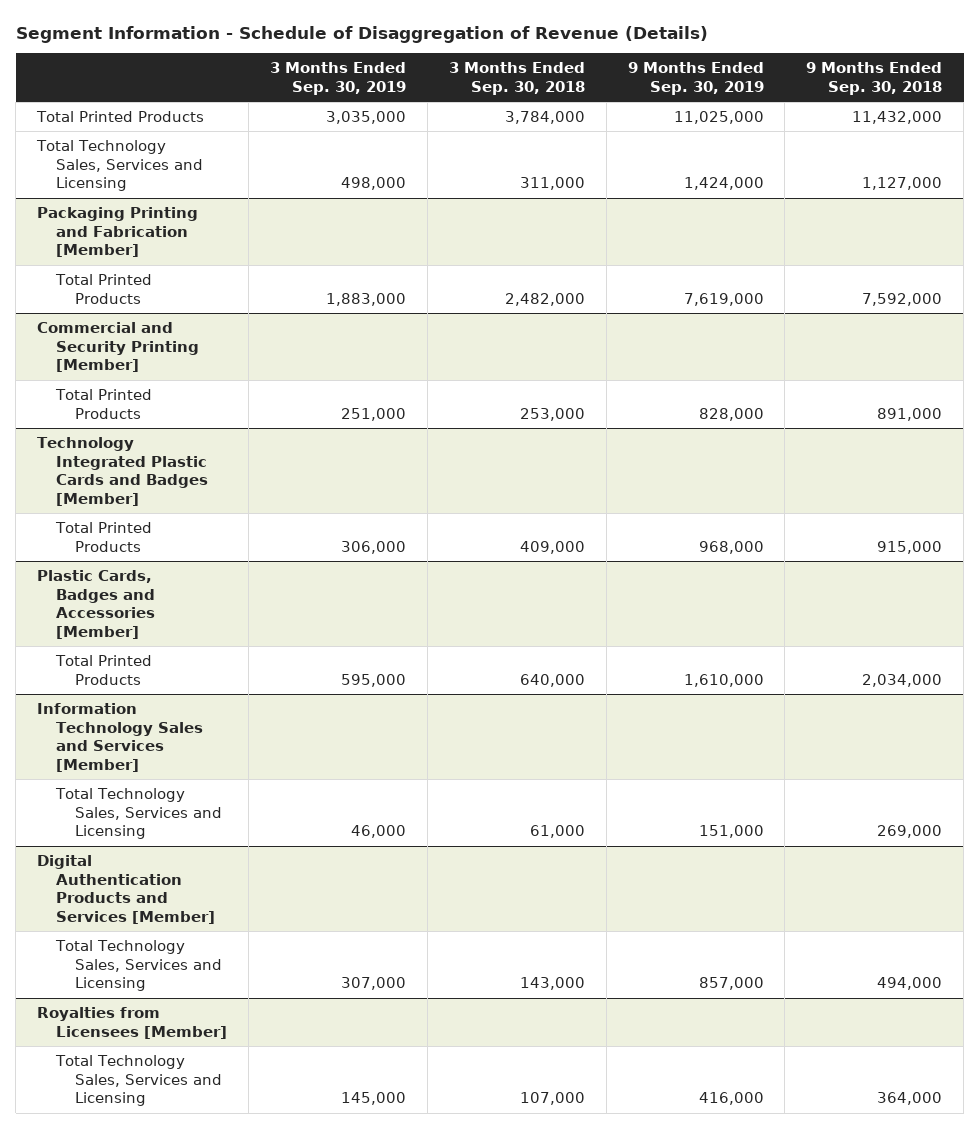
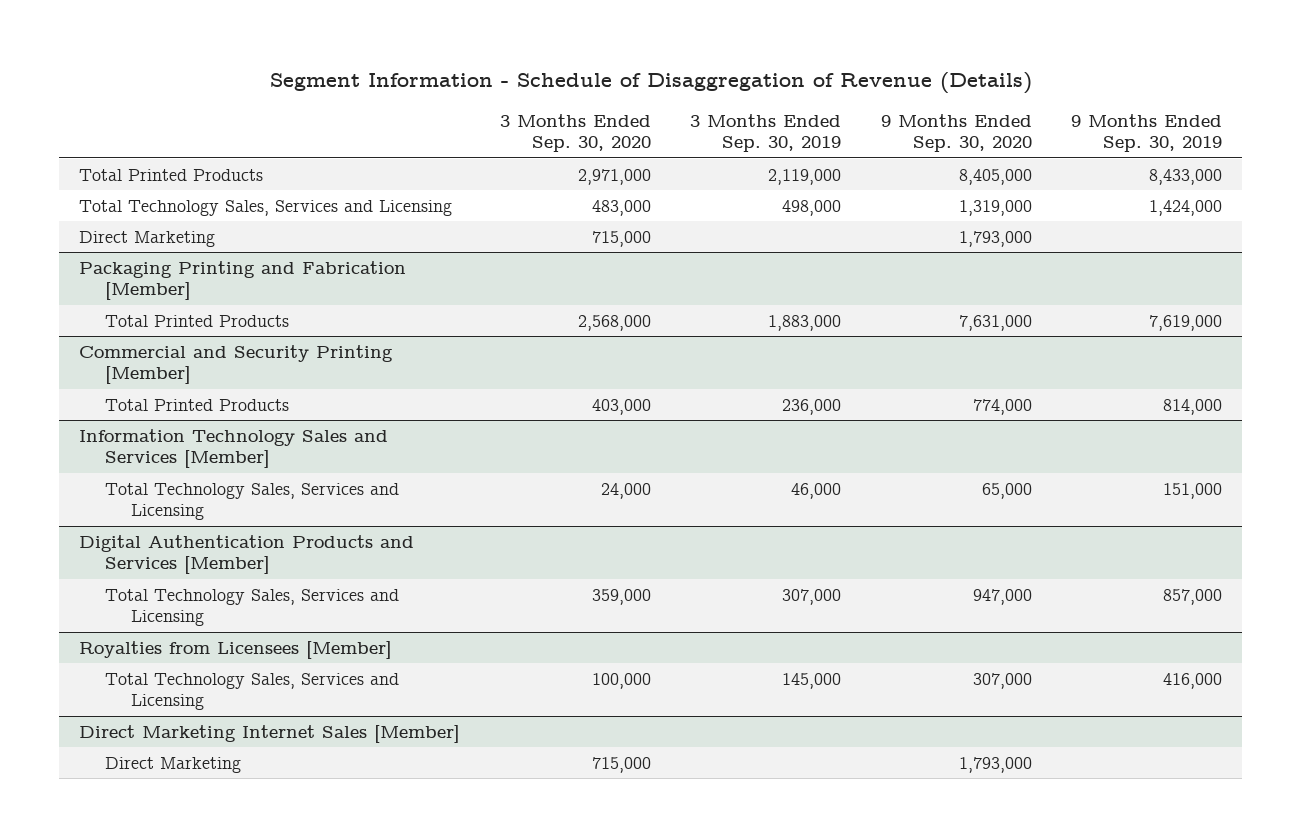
- | 3 Months Ended Sep. 30, 2019 | 3 Months Ended Sep. 30, 2018 | 9 Months Ended Sep. 30, 2019 | 9 Months Ended Sep. 30, 2018
+ | 3 Months Ended Sep. 30, 2020 | 3 Months Ended Sep. 30, 2019 | 9 Months Ended Sep. 30, 2020 | 9 Months Ended Sep. 30, 2019
- Total Printed Products | 3,035,000 | 3,784,000 | 11,025,000 | 11,432,000
+ Total Printed Products | 2,971,000 | 2,119,000 | 8,405,000 | 8,433,000
+ Direct Marketing | 715,000 | | 1,793,000 |
@ Commercial and Security Printing [Member]
- Total Printed Products | 251,000 | 253,000 | 828,000 | 891,000
- Technology Integrated Plastic Cards and Badges [Member]
- Total Printed Products | 306,000 | 409,000 | 968,000 | 915,000
- Plastic Cards, Badges and Accessories [Member]
- Total Printed Products | 595,000 | 640,000 | 1,610,000 | 2,034,000
@ Commercial and Security Printing [Member]
+ Total Printed Products | 403,000 | 236,000 | 774,000 | 814,000
+ Direct Marketing Internet Sales [Member]
+ Direct Marketing | 715,000 | | 1,793,000 |

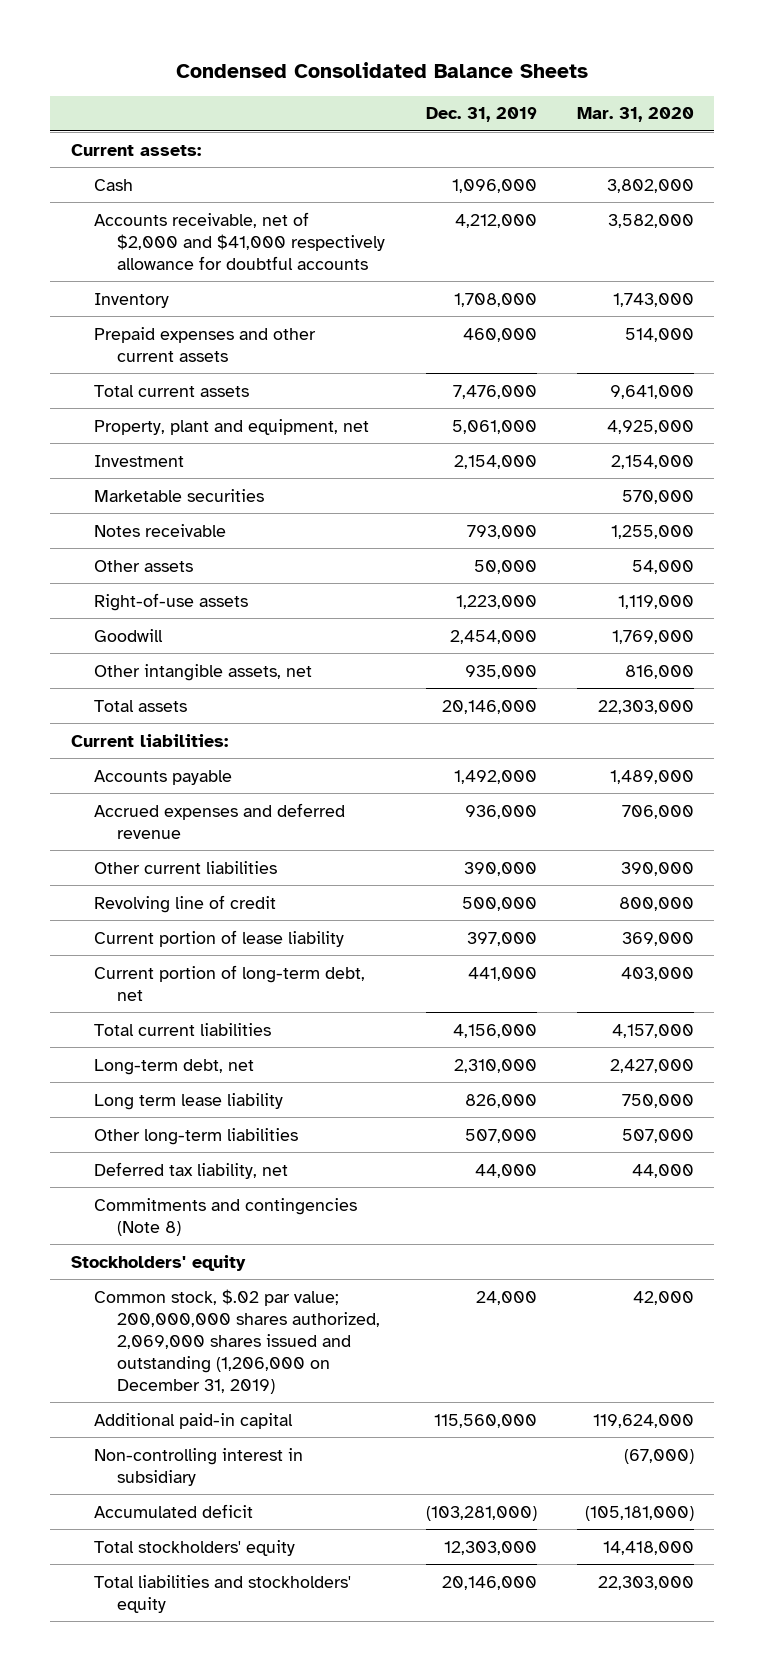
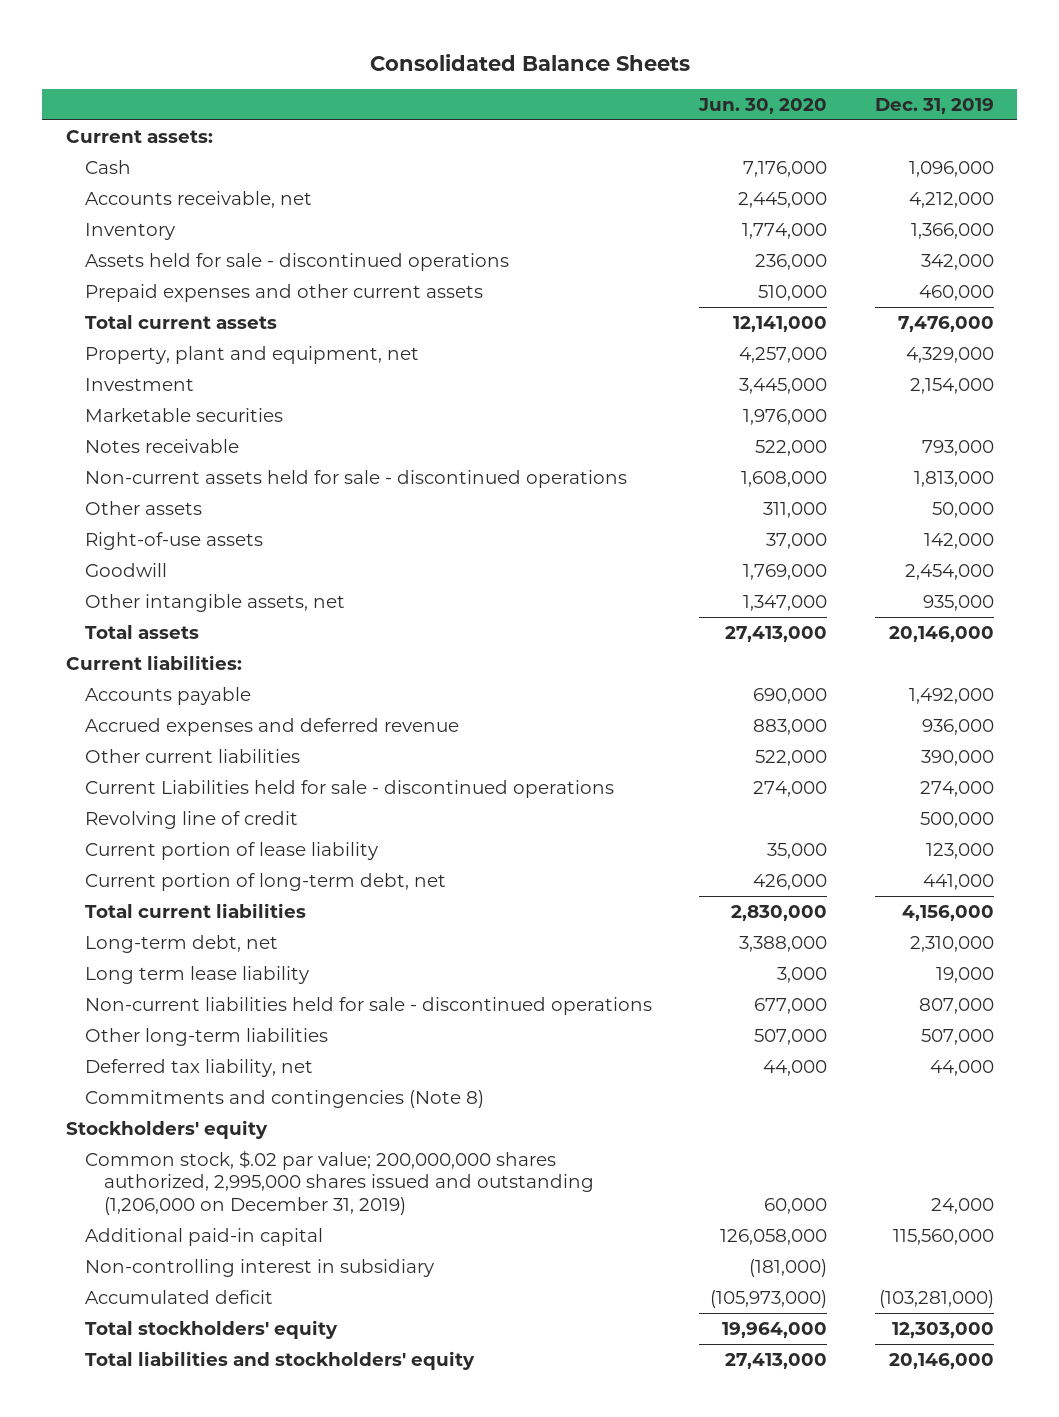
- Condensed Consolidated Balance Sheets
+ Consolidated Balance Sheets
- | Dec. 31, 2019 | Mar. 31, 2020
+ | Jun. 30, 2020 | Dec. 31, 2019
- Accounts receivable, net of $2,000 and $41,000 respectively allowance for doubtful accounts | 4,212,000 | 3,582,000
- Inventory | 1,708,000 | 1,743,000
+ Accounts receivable, net | 2,445,000 | 4,212,000
+ Inventory | 1,774,000 | 1,366,000
+ Assets held for sale - discontinued operations | 236,000 | 342,000
- Property, plant and equipment, net | 5,061,000 | 4,925,000
+ Property, plant and equipment, net | 4,257,000 | 4,329,000
+ Non-current assets held for sale - discontinued operations | 1,608,000 | 1,813,000
- Right-of-use assets | 1,223,000 | 1,119,000
+ Right-of-use assets | 37,000 | 142,000
+ Current Liabilities held for sale - discontinued operations | 274,000 | 274,000
- Current portion of lease liability | 397,000 | 369,000
+ Current portion of lease liability | 35,000 | 123,000
- Long term lease liability | 826,000 | 750,000
+ Long term lease liability | 3,000 | 19,000
+ Non-current liabilities held for sale - discontinued operations | 677,000 | 807,000
- Common stock, $.02 par value; 200,000,000 shares authorized, 2,069,000 shares issued and outstanding (1,206,000 on December 31, 2019) | 24,000 | 42,000
+ Common stock, $.02 par value; 200,000,000 shares authorized, 2,995,000 shares issued and outstanding (1,206,000 on December 31, 2019) | 60,000 | 24,000

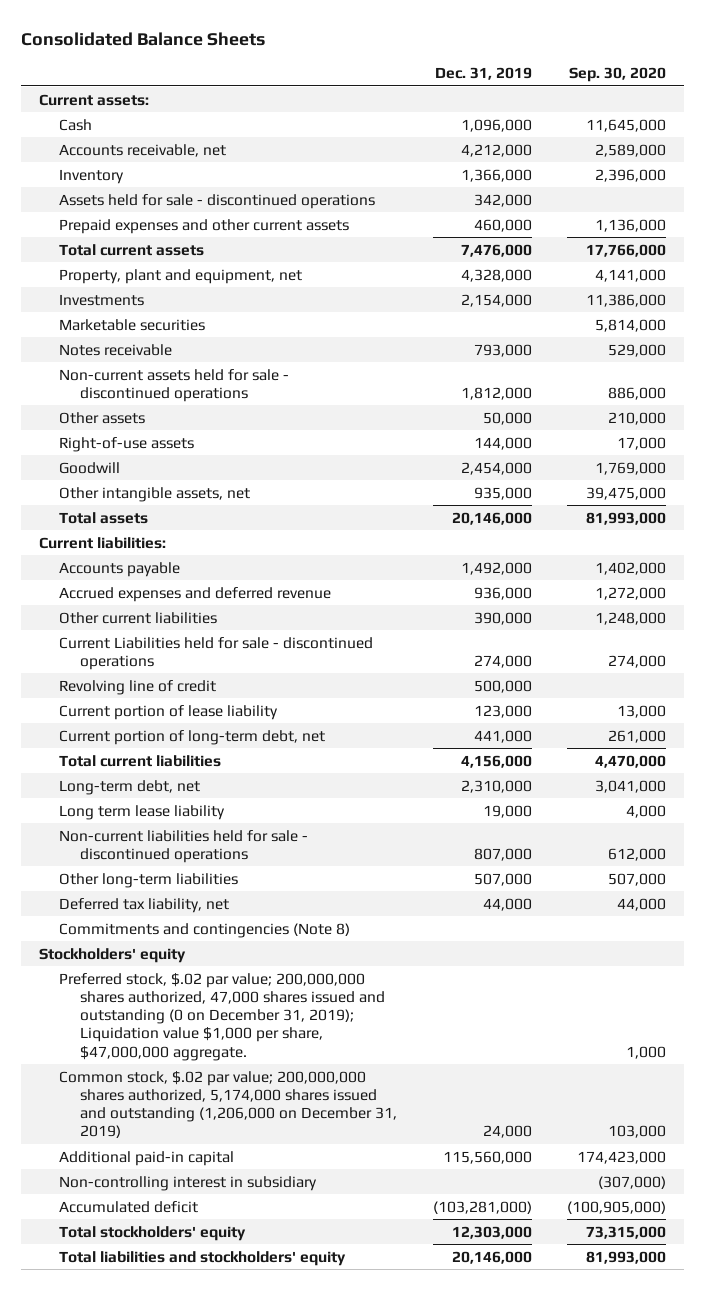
- | Jun. 30, 2020 | Dec. 31, 2019
+ | Dec. 31, 2019 | Sep. 30, 2020
- Property, plant and equipment, net | 4,257,000 | 4,329,000
- Investment | 3,445,000 | 2,154,000
+ Property, plant and equipment, net | 4,328,000 | 4,141,000
+ Investments | 2,154,000 | 11,386,000
- Non-current assets held for sale - discontinued operations | 1,608,000 | 1,813,000
+ Non-current assets held for sale - discontinued operations | 1,812,000 | 886,000
- Right-of-use assets | 37,000 | 142,000
+ Right-of-use assets | 144,000 | 17,000
- Common stock, $.02 par value; 200,000,000 shares authorized, 2,995,000 shares issued and outstanding (1,206,000 on December 31, 2019) | 60,000 | 24,000
+ Preferred stock, $.02 par value; 200,000,000 shares authorized, 47,000 shares issued and outstanding (0 on December 31, 2019); Liquidation value $1,000 per share, $47,000,000 aggregate. | | 1,000
+ Common stock, $.02 par value; 200,000,000 shares authorized, 5,174,000 shares issued and outstanding (1,206,000 on December 31, 2019) | 24,000 | 103,000

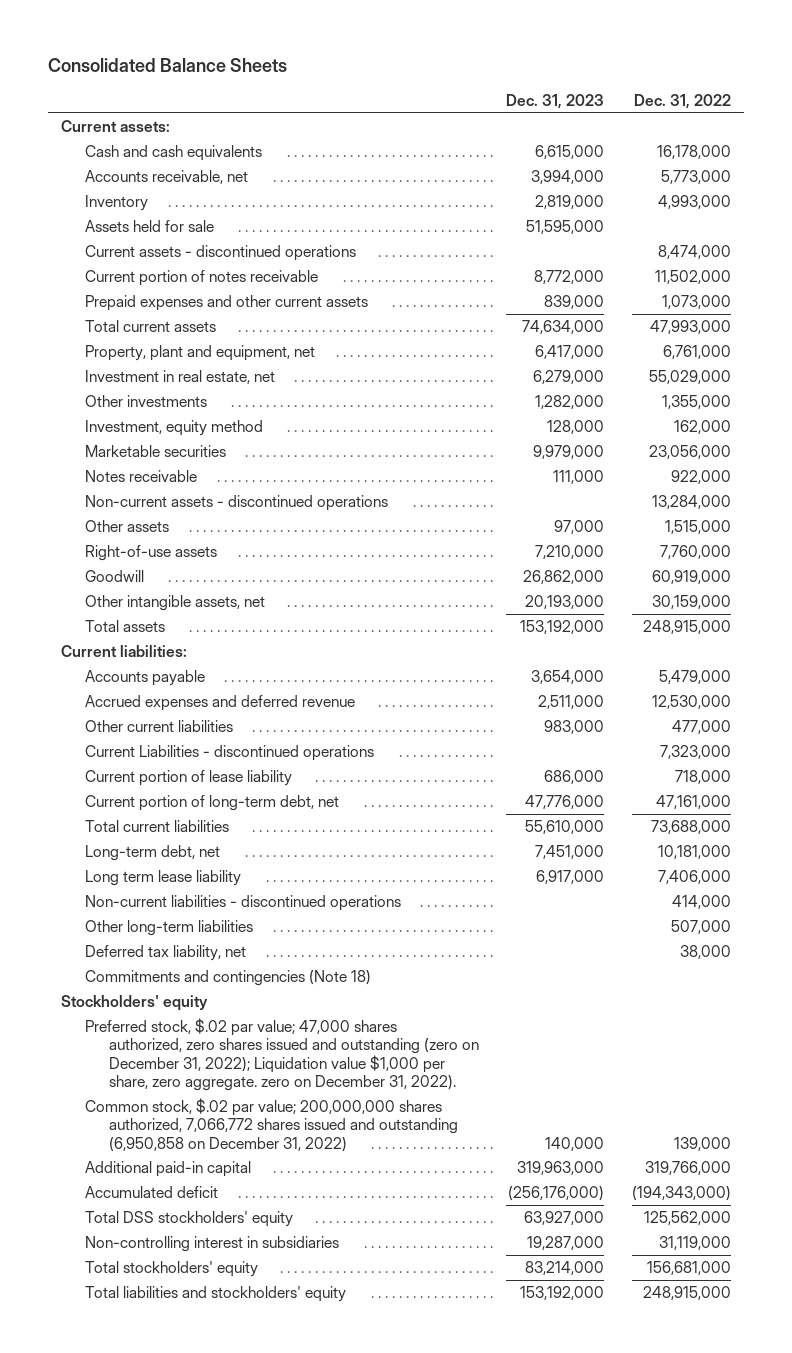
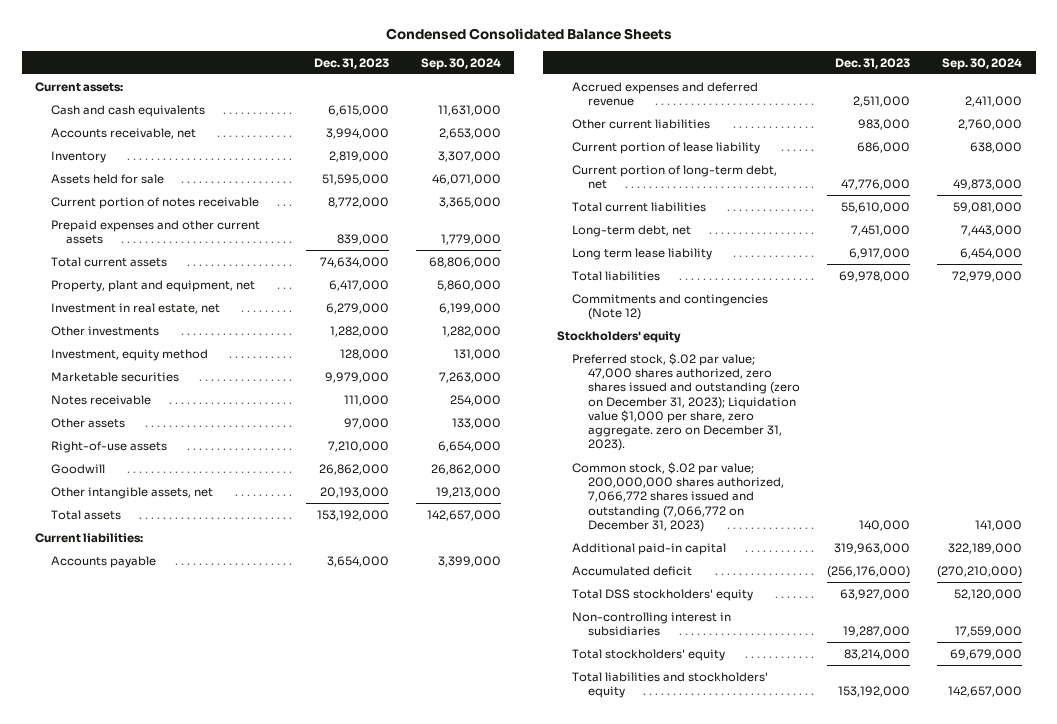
- Consolidated Balance Sheets
+ Condensed Consolidated Balance Sheets
- | Dec. 31, 2023 | Dec. 31, 2022
+ | Dec. 31, 2023 | Sep. 30, 2024
- Current assets - discontinued operations | | 8,474,000
- Non-current assets - discontinued operations | | 13,284,000
- Current Liabilities - discontinued operations | | 7,323,000
- Non-current liabilities - discontinued operations | | 414,000
- Other long-term liabilities | | 507,000
- Deferred tax liability, net | | 38,000
- Commitments and contingencies (Note 18)
+ Total liabilities | 69,978,000 | 72,979,000
+ Commitments and contingencies (Note 12)
- Preferred stock, $.02 par value; 47,000 shares authorized, zero shares issued and outstanding (zero on December 31, 2022); Liquidation value $1,000 per share, zero aggregate. zero on December 31, 2022).
- Common stock, $.02 par value; 200,000,000 shares authorized, 7,066,772 shares issued and outstanding (6,950,858 on December 31, 2022) | 140,000 | 139,000
+ Preferred stock, $.02 par value; 47,000 shares authorized, zero shares issued and outstanding (zero on December 31, 2023); Liquidation value $1,000 per share, zero aggregate. zero on December 31, 2023).
+ Common stock, $.02 par value; 200,000,000 shares authorized, 7,066,772 shares issued and outstanding (7,066,772 on December 31, 2023) | 140,000 | 141,000

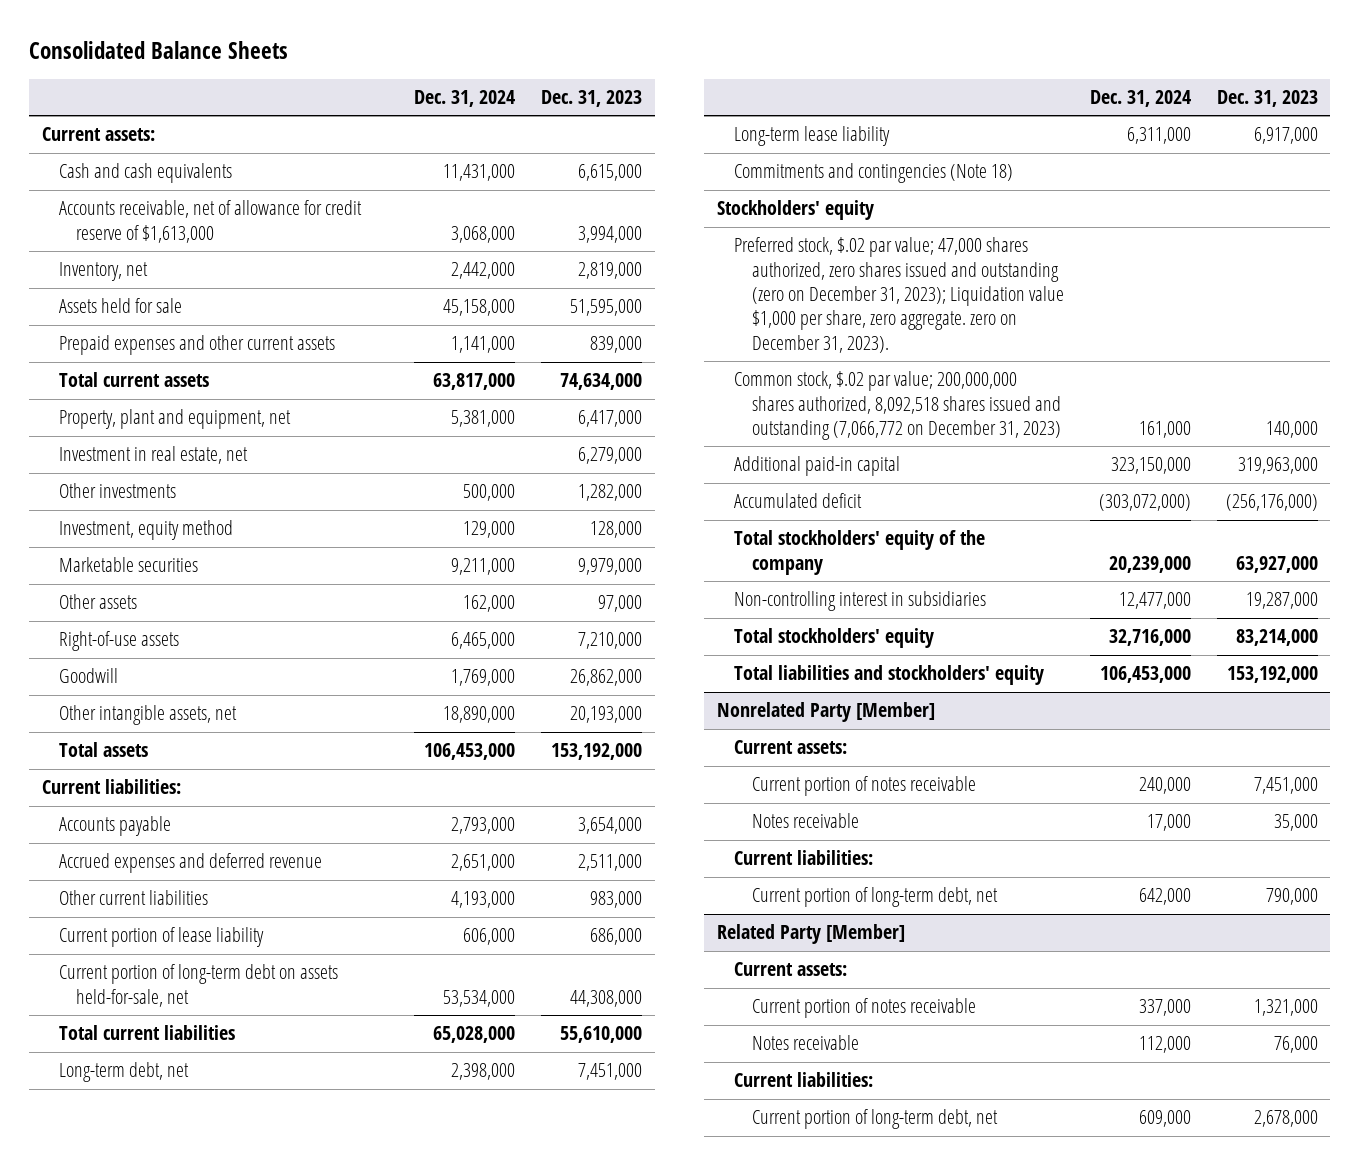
- Condensed Consolidated Balance Sheets
+ Consolidated Balance Sheets
- | Dec. 31, 2023 | Sep. 30, 2024
+ | Dec. 31, 2024 | Dec. 31, 2023
- Accounts receivable, net | 3,994,000 | 2,653,000
- Inventory | 2,819,000 | 3,307,000
+ Accounts receivable, net of allowance for credit reserve of $1,613,000 | 3,068,000 | 3,994,000
+ Inventory, net | 2,442,000 | 2,819,000
- Current portion of notes receivable | 8,772,000 | 3,365,000
- Notes receivable | 111,000 | 254,000
- Current portion of long-term debt, net | 47,776,000 | 49,873,000
+ Current portion of long-term debt on assets held-for-sale, net | 53,534,000 | 44,308,000
- Long term lease liability | 6,917,000 | 6,454,000
- Total liabilities | 69,978,000 | 72,979,000
- Commitments and contingencies (Note 12)
+ Long-term lease liability | 6,311,000 | 6,917,000
+ Commitments and contingencies (Note 18)
- Common stock, $.02 par value; 200,000,000 shares authorized, 7,066,772 shares issued and outstanding (7,066,772 on December 31, 2023) | 140,000 | 141,000
+ Common stock, $.02 par value; 200,000,000 shares authorized, 8,092,518 shares issued and outstanding (7,066,772 on December 31, 2023) | 161,000 | 140,000
- Total DSS stockholders' equity | 63,927,000 | 52,120,000
+ Total stockholders' equity of the company | 20,239,000 | 63,927,000
+ Nonrelated Party [Member]
+ Current assets:
+ Current portion of notes receivable | 240,000 | 7,451,000
+ Notes receivable | 17,000 | 35,000
+ Current liabilities:
+ Current portion of long-term debt, net | 642,000 | 790,000
+ Related Party [Member]
+ Current assets:
+ Current portion of notes receivable | 337,000 | 1,321,000
+ Notes receivable | 112,000 | 76,000
+ Current liabilities:
+ Current portion of long-term debt, net | 609,000 | 2,678,000

